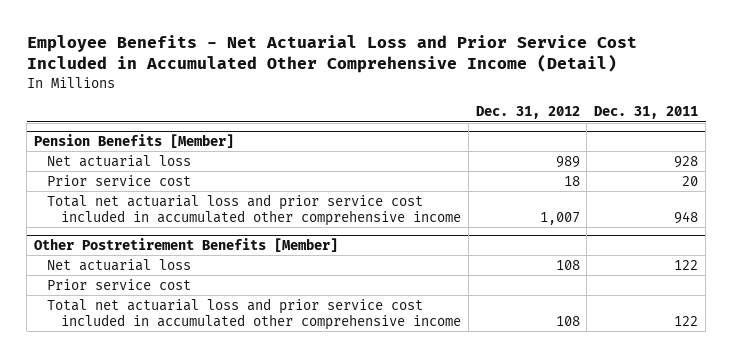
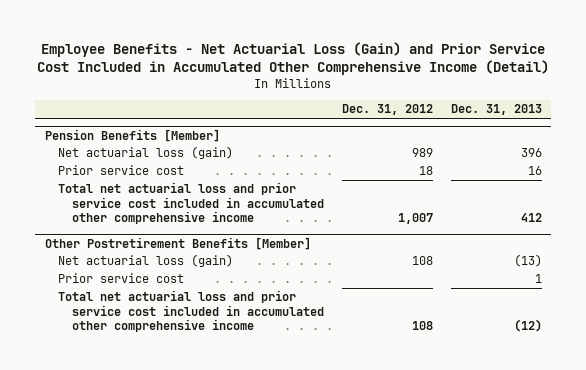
- Employee Benefits - Net Actuarial Loss and Prior Service Cost Included in Accumulated Other Comprehensive Income (Detail)
+ Employee Benefits - Net Actuarial Loss (Gain) and Prior Service Cost Included in Accumulated Other Comprehensive Income (Detail)
- | Dec. 31, 2012 | Dec. 31, 2011
+ | Dec. 31, 2012 | Dec. 31, 2013
@ Pension Benefits [Member]
- Net actuarial loss | 989 | 928
+ Net actuarial loss (gain) | 989 | 396
@ Other Postretirement Benefits [Member]
- Net actuarial loss | 108 | 122
+ Net actuarial loss (gain) | 108 | (13)

